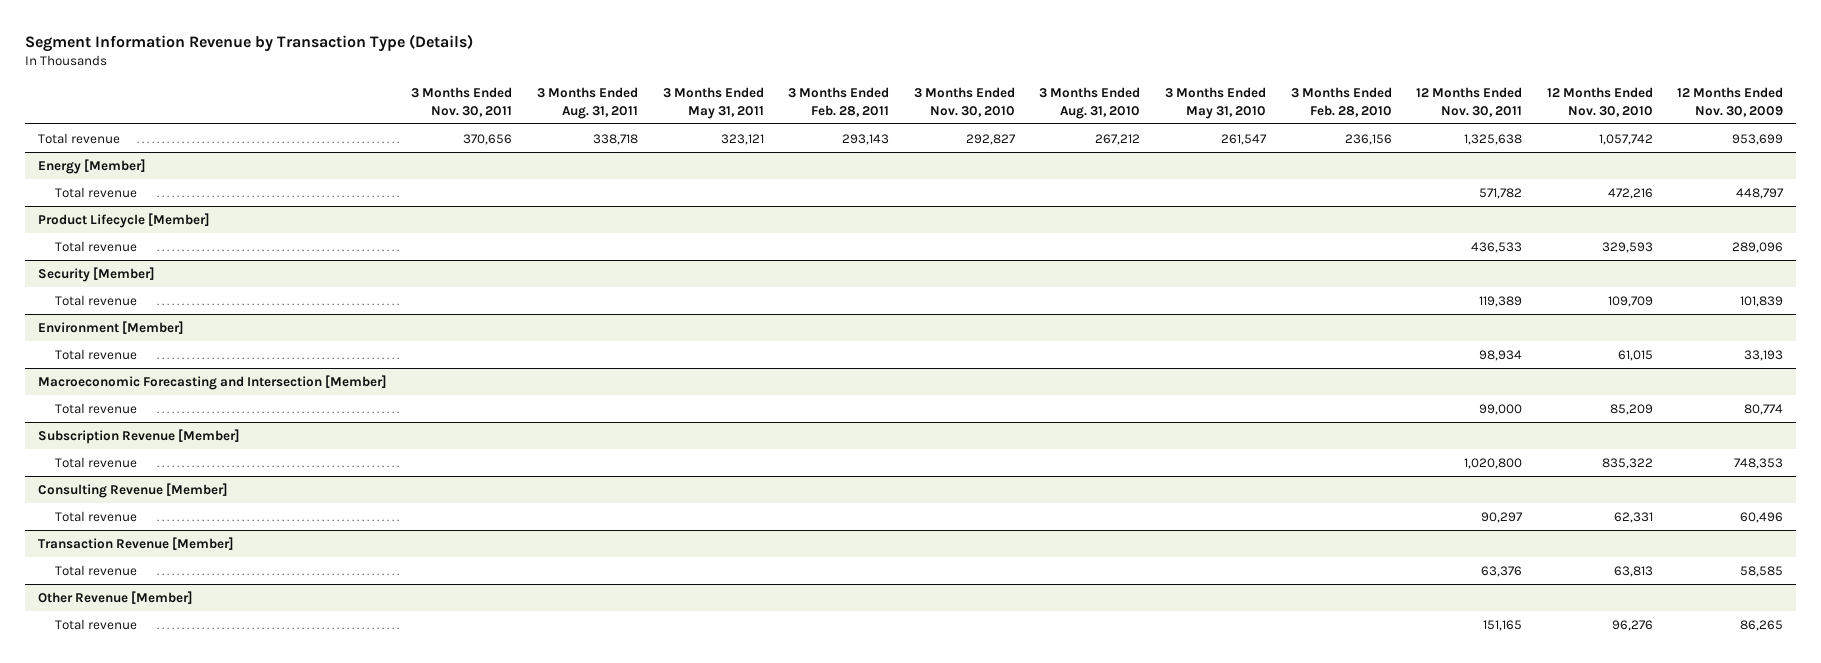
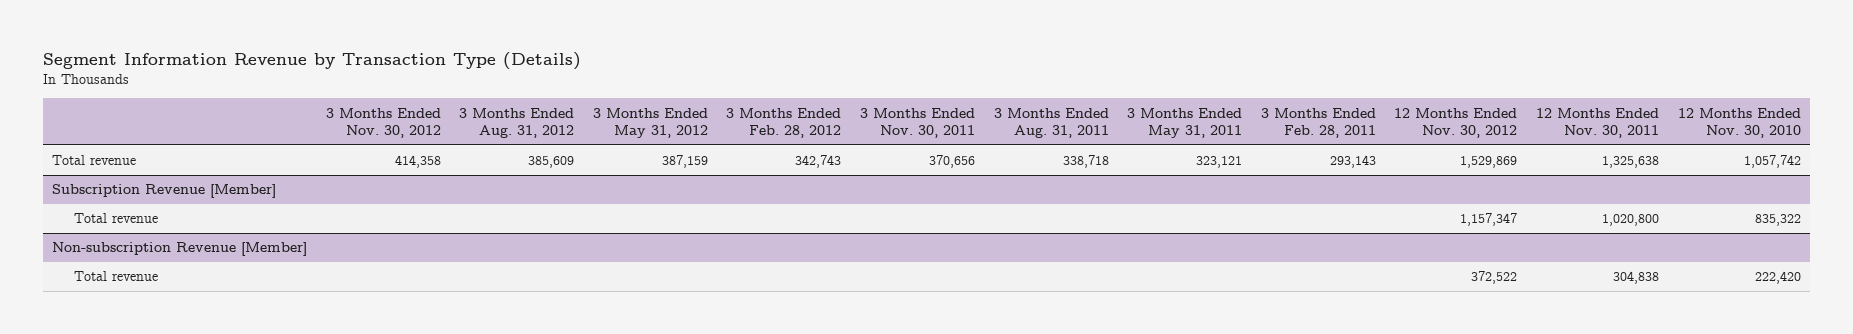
- | 3 Months Ended Nov. 30, 2011 | 3 Months Ended Aug. 31, 2011 | 3 Months Ended May 31, 2011 | 3 Months Ended Feb. 28, 2011 | 3 Months Ended Nov. 30, 2010 | 3 Months Ended Aug. 31, 2010 | 3 Months Ended May 31, 2010 | 3 Months Ended Feb. 28, 2010 | 12 Months Ended Nov. 30, 2011 | 12 Months Ended Nov. 30, 2010 | 12 Months Ended Nov. 30, 2009
+ | 3 Months Ended Nov. 30, 2012 | 3 Months Ended Aug. 31, 2012 | 3 Months Ended May 31, 2012 | 3 Months Ended Feb. 28, 2012 | 3 Months Ended Nov. 30, 2011 | 3 Months Ended Aug. 31, 2011 | 3 Months Ended May 31, 2011 | 3 Months Ended Feb. 28, 2011 | 12 Months Ended Nov. 30, 2012 | 12 Months Ended Nov. 30, 2011 | 12 Months Ended Nov. 30, 2010
- Energy [Member]
- Total revenue | | | | | | | | | 571,782 | 472,216 | 448,797
- Product Lifecycle [Member]
- Total revenue | | | | | | | | | 436,533 | 329,593 | 289,096
- Security [Member]
- Total revenue | | | | | | | | | 119,389 | 109,709 | 101,839
- Environment [Member]
- Total revenue | | | | | | | | | 98,934 | 61,015 | 33,193
- Macroeconomic Forecasting and Intersection [Member]
- Total revenue | | | | | | | | | 99,000 | 85,209 | 80,774
- Consulting Revenue [Member]
- Total revenue | | | | | | | | | 90,297 | 62,331 | 60,496
- Transaction Revenue [Member]
- Total revenue | | | | | | | | | 63,376 | 63,813 | 58,585
- Other Revenue [Member]
- Total revenue | | | | | | | | | 151,165 | 96,276 | 86,265
+ Non-subscription Revenue [Member]
+ Total revenue | | | | | | | | | 372,522 | 304,838 | 222,420

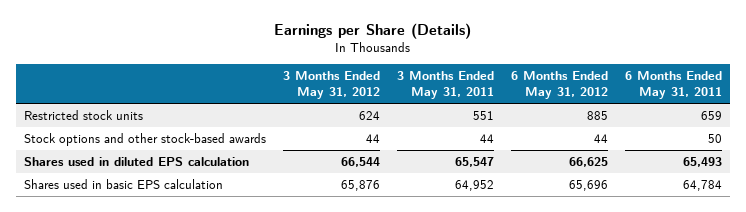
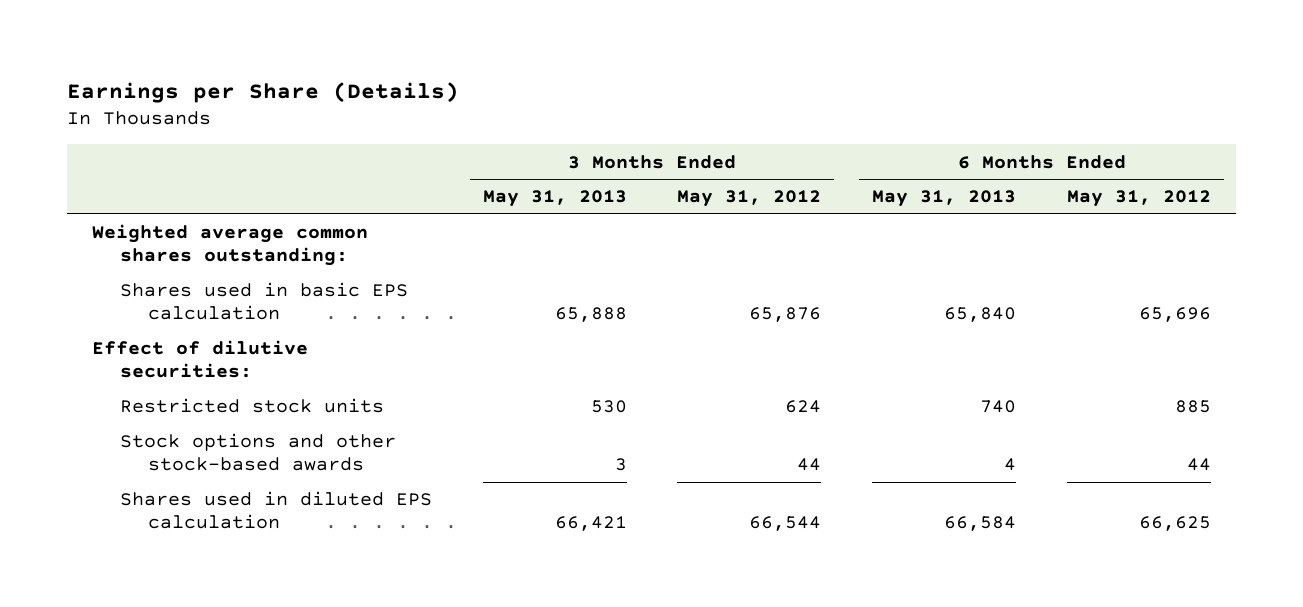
- | 3 Months Ended May 31, 2012 | 3 Months Ended May 31, 2011 | 6 Months Ended May 31, 2012 | 6 Months Ended May 31, 2011
+ | 3 Months Ended May 31, 2013 | 3 Months Ended May 31, 2012 | 6 Months Ended May 31, 2013 | 6 Months Ended May 31, 2012
+ Weighted average common shares outstanding:
moved up: Shares used in basic EPS calculation | 65,888 | 65,876 | 65,840 | 65,696
+ Effect of dilutive securities:

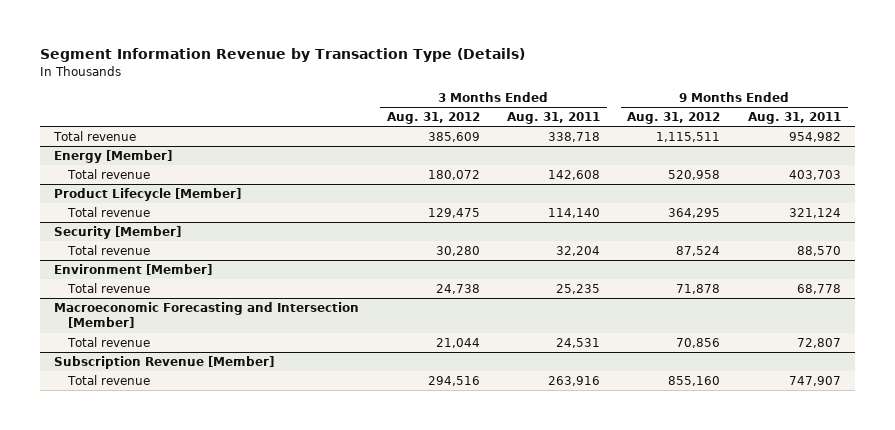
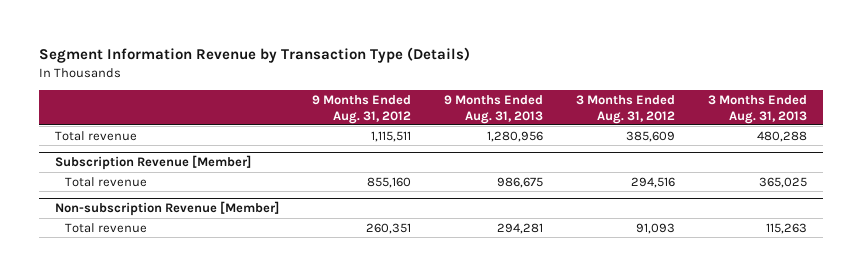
- | 3 Months Ended Aug. 31, 2012 | 3 Months Ended Aug. 31, 2011 | 9 Months Ended Aug. 31, 2012 | 9 Months Ended Aug. 31, 2011
+ | 9 Months Ended Aug. 31, 2012 | 9 Months Ended Aug. 31, 2013 | 3 Months Ended Aug. 31, 2012 | 3 Months Ended Aug. 31, 2013
- Energy [Member]
- Total revenue | 180,072 | 142,608 | 520,958 | 403,703
- Product Lifecycle [Member]
- Total revenue | 129,475 | 114,140 | 364,295 | 321,124
- Security [Member]
- Total revenue | 30,280 | 32,204 | 87,524 | 88,570
- Environment [Member]
- Total revenue | 24,738 | 25,235 | 71,878 | 68,778
- Macroeconomic Forecasting and Intersection [Member]
- Total revenue | 21,044 | 24,531 | 70,856 | 72,807
+ Non-subscription Revenue [Member]
+ Total revenue | 260,351 | 294,281 | 91,093 | 115,263

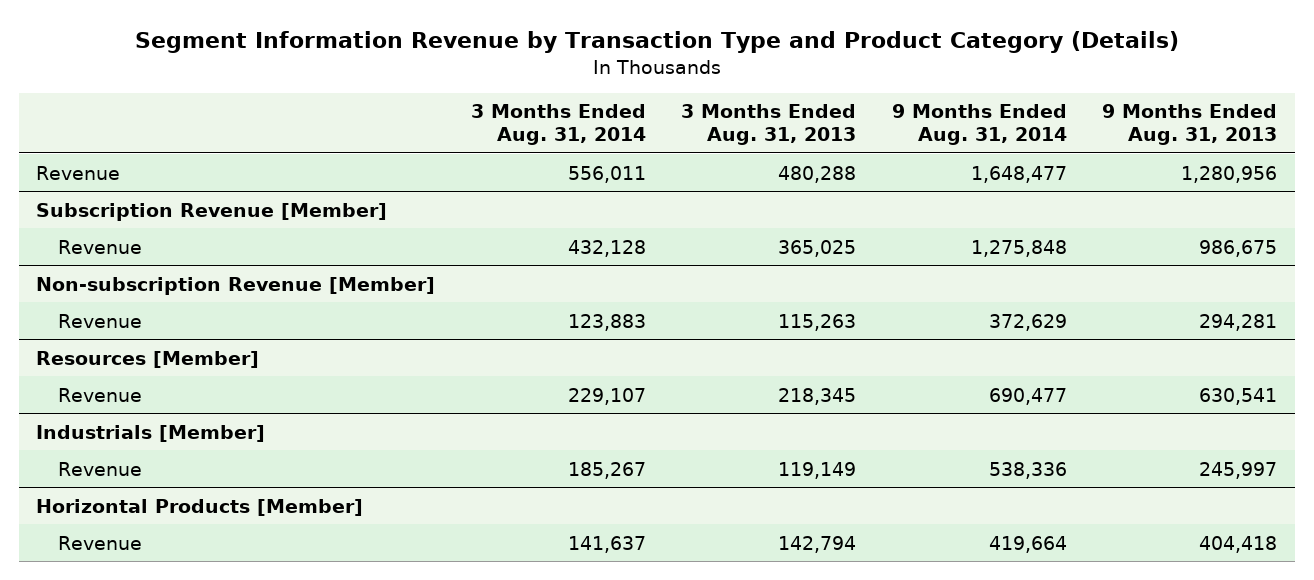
- Segment Information Revenue by Transaction Type (Details)
+ Segment Information Revenue by Transaction Type and Product Category (Details)
- | 9 Months Ended Aug. 31, 2012 | 9 Months Ended Aug. 31, 2013 | 3 Months Ended Aug. 31, 2012 | 3 Months Ended Aug. 31, 2013
+ | 3 Months Ended Aug. 31, 2014 | 3 Months Ended Aug. 31, 2013 | 9 Months Ended Aug. 31, 2014 | 9 Months Ended Aug. 31, 2013
- Total revenue | 1,115,511 | 1,280,956 | 385,609 | 480,288
+ Revenue | 556,011 | 480,288 | 1,648,477 | 1,280,956
@ Subscription Revenue [Member]
- Total revenue | 855,160 | 986,675 | 294,516 | 365,025
+ Revenue | 432,128 | 365,025 | 1,275,848 | 986,675
@ Non-subscription Revenue [Member]
- Total revenue | 260,351 | 294,281 | 91,093 | 115,263
+ Revenue | 123,883 | 115,263 | 372,629 | 294,281
+ Resources [Member]
+ Revenue | 229,107 | 218,345 | 690,477 | 630,541
+ Industrials [Member]
+ Revenue | 185,267 | 119,149 | 538,336 | 245,997
+ Horizontal Products [Member]
+ Revenue | 141,637 | 142,794 | 419,664 | 404,418

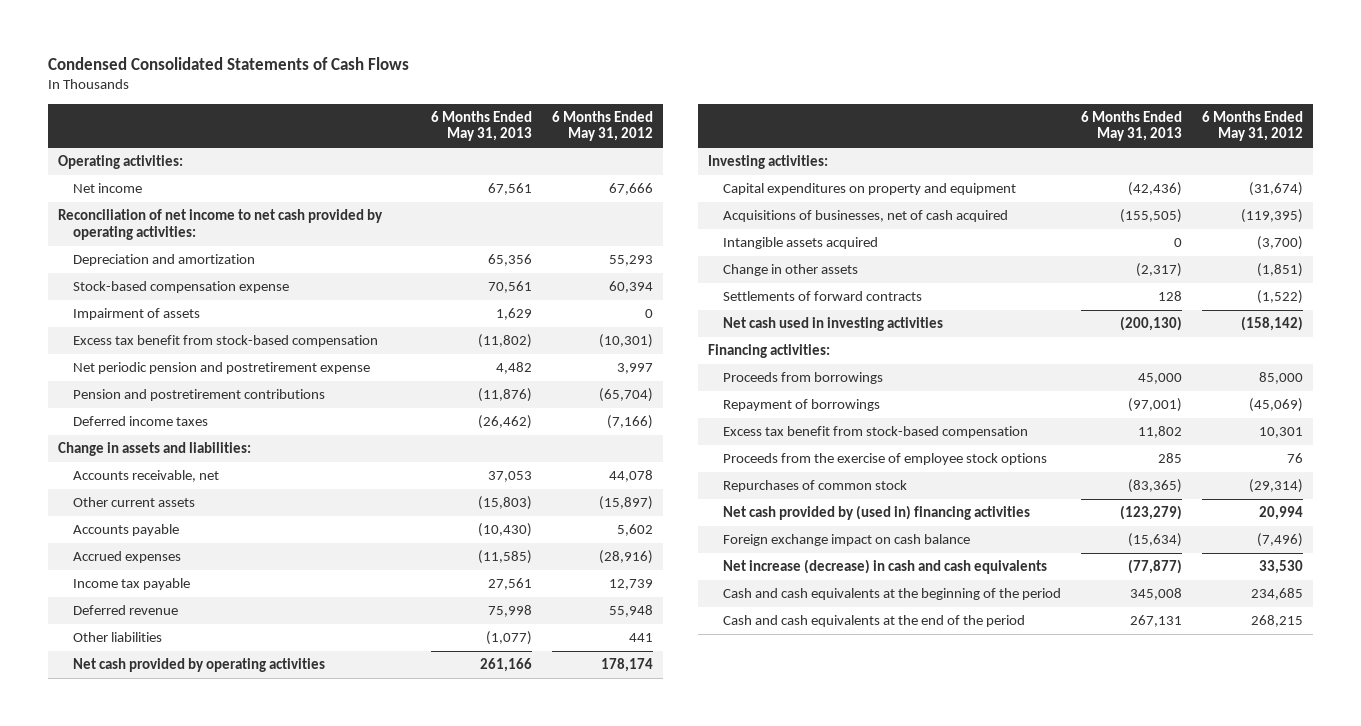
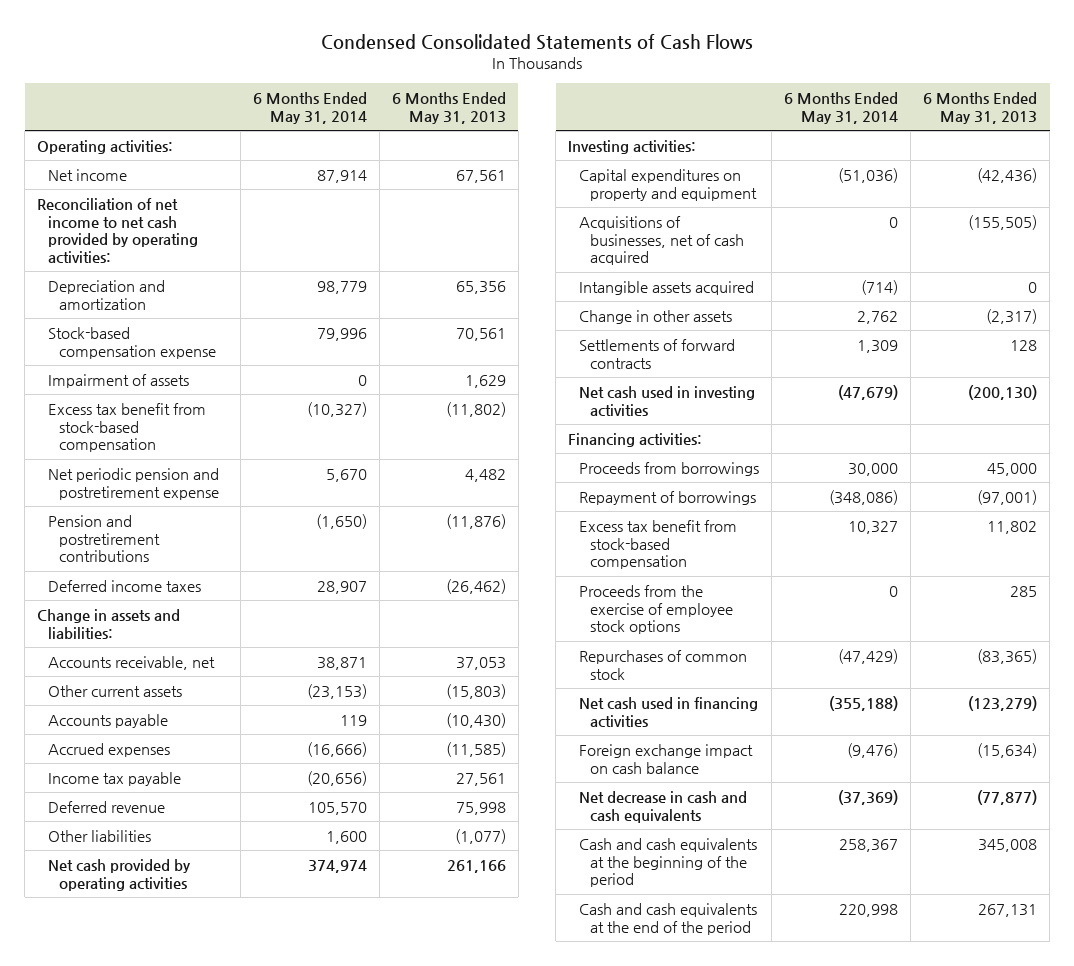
- | 6 Months Ended May 31, 2013 | 6 Months Ended May 31, 2012
+ | 6 Months Ended May 31, 2014 | 6 Months Ended May 31, 2013
- Net cash provided by (used in) financing activities | (123,279) | 20,994
+ Net cash used in financing activities | (355,188) | (123,279)
- Net increase (decrease) in cash and cash equivalents | (77,877) | 33,530
+ Net decrease in cash and cash equivalents | (37,369) | (77,877)

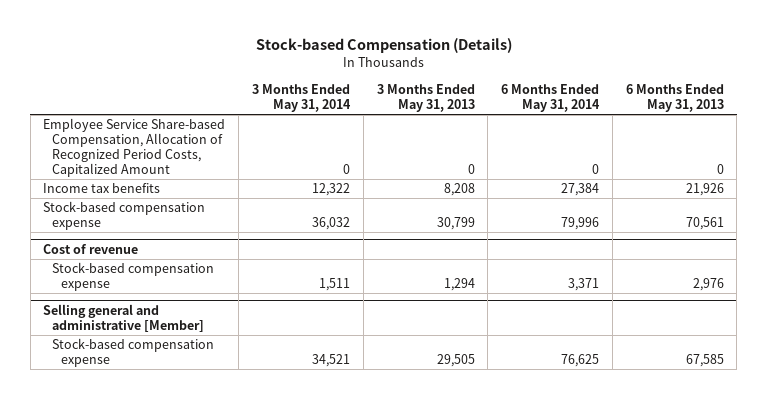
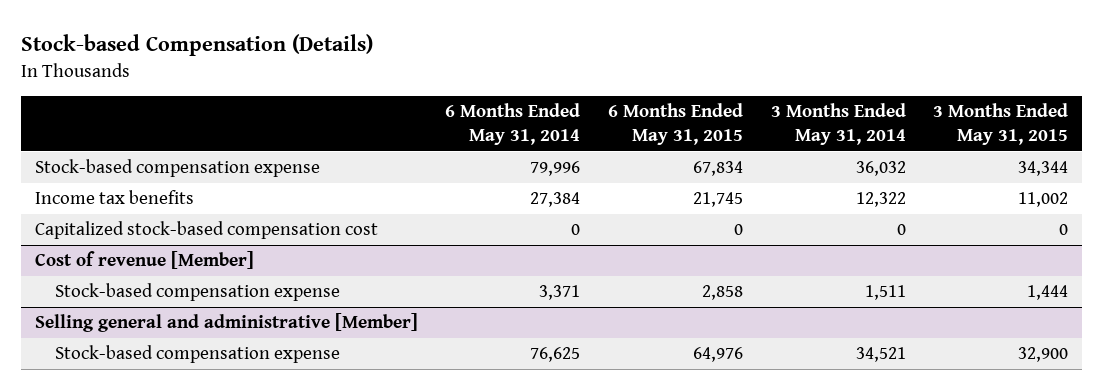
- | 3 Months Ended May 31, 2014 | 3 Months Ended May 31, 2013 | 6 Months Ended May 31, 2014 | 6 Months Ended May 31, 2013
+ | 6 Months Ended May 31, 2014 | 6 Months Ended May 31, 2015 | 3 Months Ended May 31, 2014 | 3 Months Ended May 31, 2015
- Employee Service Share-based Compensation, Allocation of Recognized Period Costs, Capitalized Amount | 0 | 0 | 0 | 0
- Cost of revenue
moved down: Income tax benefits | 27,384 | 21,745 | 12,322 | 11,002
+ Capitalized stock-based compensation cost | 0 | 0 | 0 | 0
+ Cost of revenue [Member]

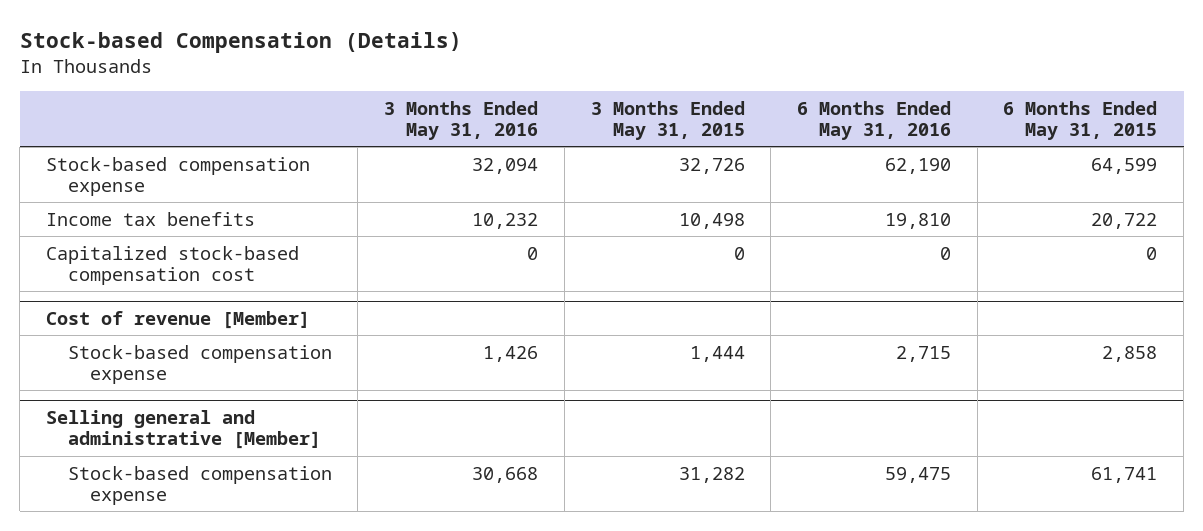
- | 6 Months Ended May 31, 2014 | 6 Months Ended May 31, 2015 | 3 Months Ended May 31, 2014 | 3 Months Ended May 31, 2015
+ | 3 Months Ended May 31, 2016 | 3 Months Ended May 31, 2015 | 6 Months Ended May 31, 2016 | 6 Months Ended May 31, 2015
- Stock-based compensation expense | 79,996 | 67,834 | 36,032 | 34,344
- Income tax benefits | 27,384 | 21,745 | 12,322 | 11,002
+ Stock-based compensation expense | 32,094 | 32,726 | 62,190 | 64,599
+ Income tax benefits | 10,232 | 10,498 | 19,810 | 20,722
@ Selling general and administrative [Member]
- Stock-based compensation expense | 76,625 | 64,976 | 34,521 | 32,900
+ Stock-based compensation expense | 30,668 | 31,282 | 59,475 | 61,741

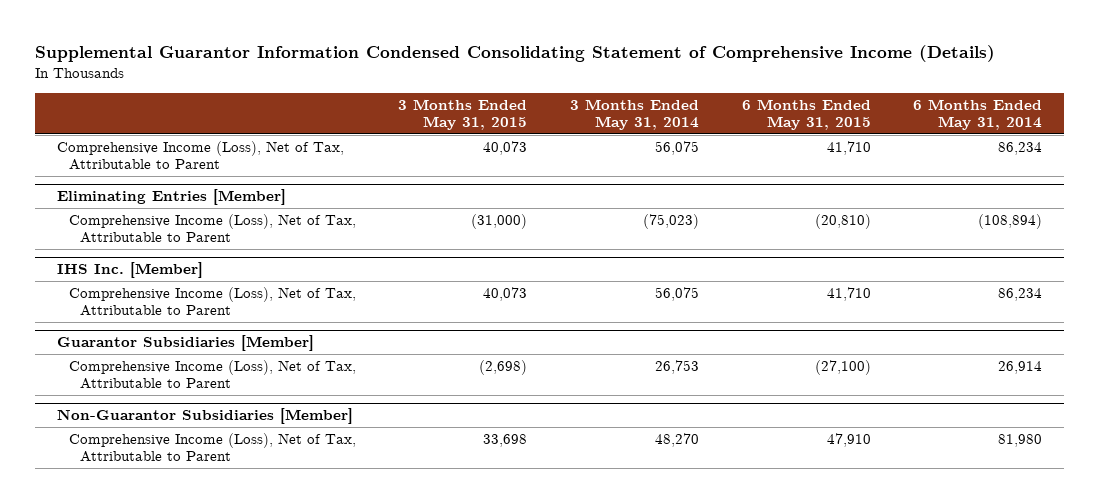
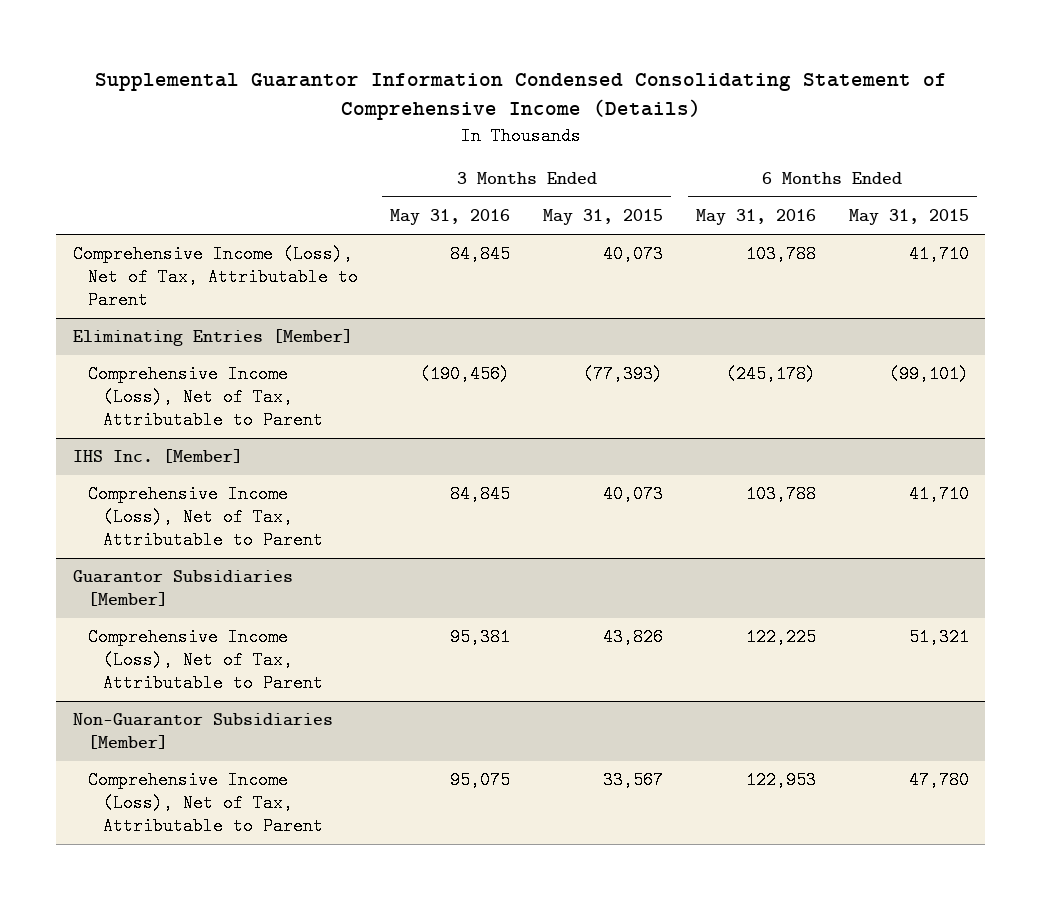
- | 3 Months Ended May 31, 2015 | 3 Months Ended May 31, 2014 | 6 Months Ended May 31, 2015 | 6 Months Ended May 31, 2014
+ | 3 Months Ended May 31, 2016 | 3 Months Ended May 31, 2015 | 6 Months Ended May 31, 2016 | 6 Months Ended May 31, 2015
@ Eliminating Entries [Member]
- Comprehensive Income (Loss), Net of Tax, Attributable to Parent | (31,000) | (75,023) | (20,810) | (108,894)
+ Comprehensive Income (Loss), Net of Tax, Attributable to Parent | (190,456) | (77,393) | (245,178) | (99,101)
@ Guarantor Subsidiaries [Member]
- Comprehensive Income (Loss), Net of Tax, Attributable to Parent | (2,698) | 26,753 | (27,100) | 26,914
+ Comprehensive Income (Loss), Net of Tax, Attributable to Parent | 95,381 | 43,826 | 122,225 | 51,321
@ Non-Guarantor Subsidiaries [Member]
- Comprehensive Income (Loss), Net of Tax, Attributable to Parent | 33,698 | 48,270 | 47,910 | 81,980
+ Comprehensive Income (Loss), Net of Tax, Attributable to Parent | 95,075 | 33,567 | 122,953 | 47,780

